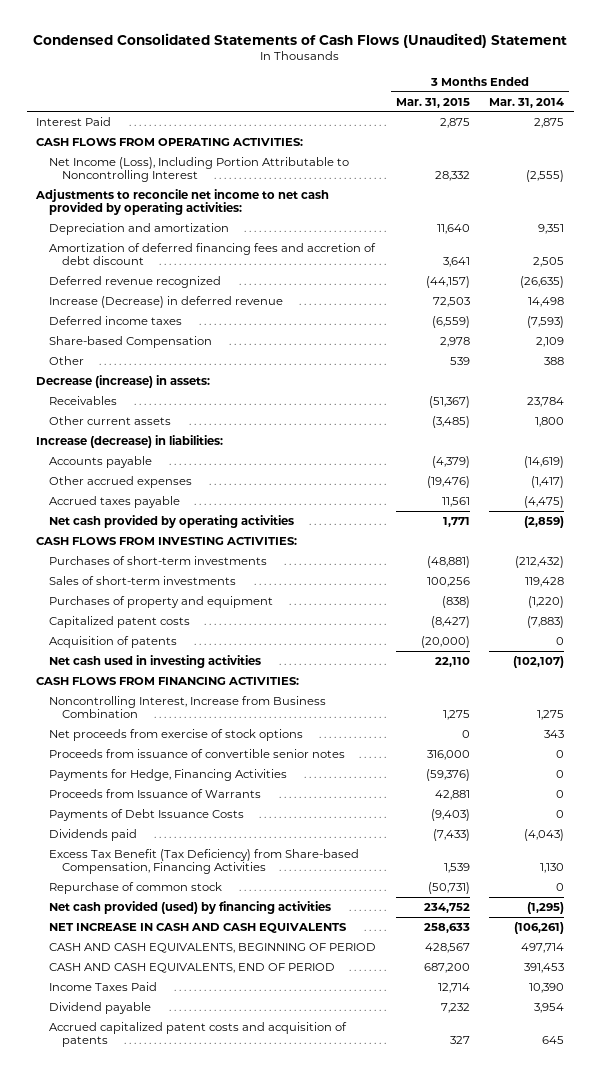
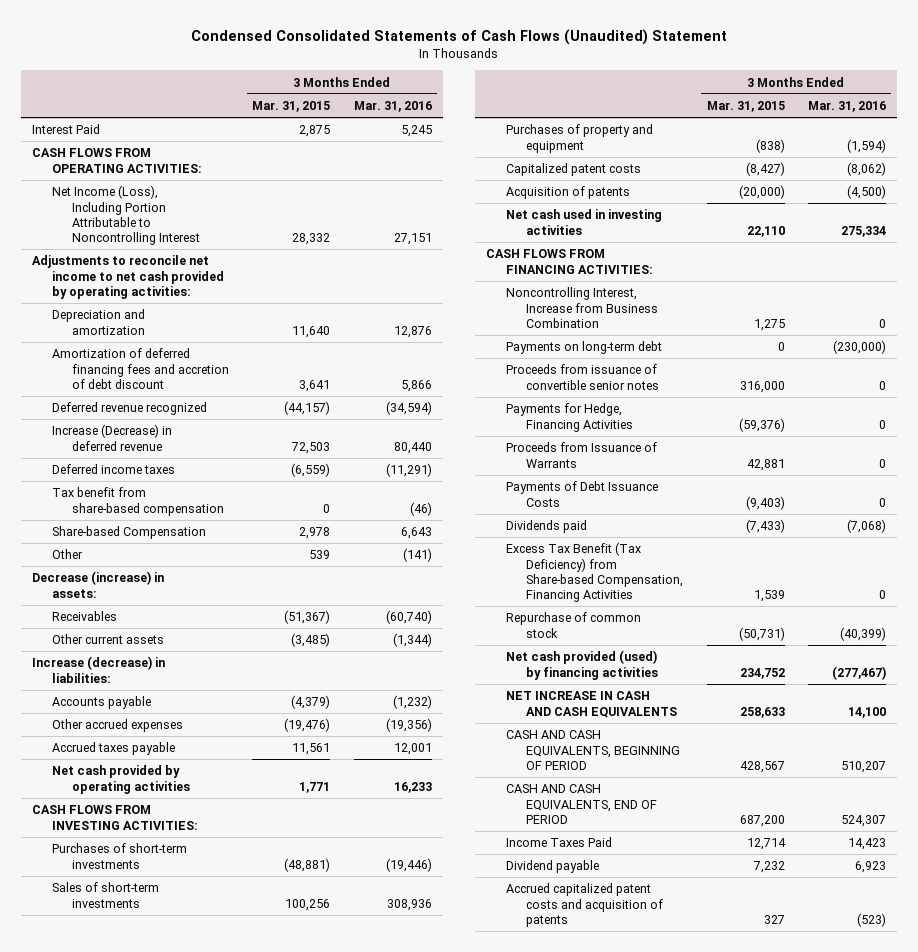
- | 3 Months Ended Mar. 31, 2015 | 3 Months Ended Mar. 31, 2014
+ | 3 Months Ended Mar. 31, 2015 | 3 Months Ended Mar. 31, 2016
+ Tax benefit from share-based compensation | 0 | (46)
- Net proceeds from exercise of stock options | 0 | 343
+ Payments on long-term debt | 0 | (230,000)

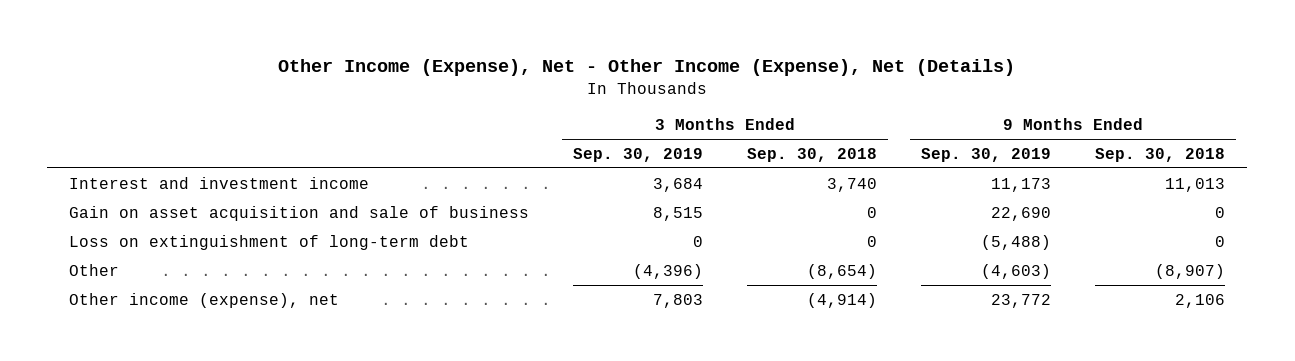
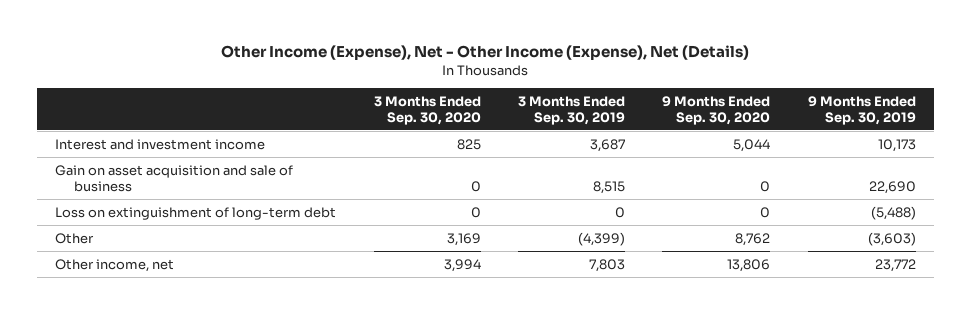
- | 3 Months Ended Sep. 30, 2019 | 3 Months Ended Sep. 30, 2018 | 9 Months Ended Sep. 30, 2019 | 9 Months Ended Sep. 30, 2018
+ | 3 Months Ended Sep. 30, 2020 | 3 Months Ended Sep. 30, 2019 | 9 Months Ended Sep. 30, 2020 | 9 Months Ended Sep. 30, 2019
- Interest and investment income | 3,684 | 3,740 | 11,173 | 11,013
+ Interest and investment income | 825 | 3,687 | 5,044 | 10,173
- Other | (4,396) | (8,654) | (4,603) | (8,907)
- Other income (expense), net | 7,803 | (4,914) | 23,772 | 2,106
+ Other | 3,169 | (4,399) | 8,762 | (3,603)
+ Other income, net | 3,994 | 7,803 | 13,806 | 23,772

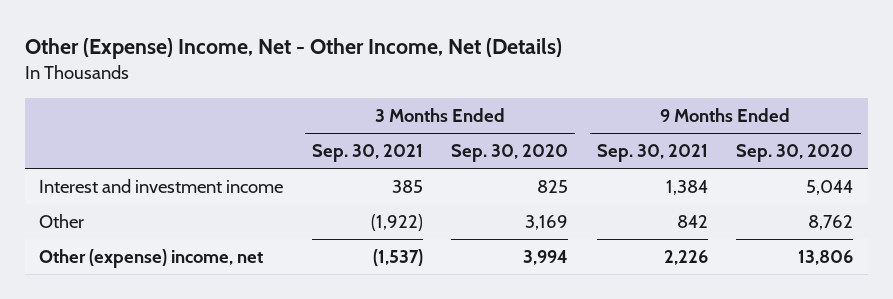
- Other Income (Expense), Net - Other Income (Expense), Net (Details)
+ Other (Expense) Income, Net - Other Income, Net (Details)
- | 3 Months Ended Sep. 30, 2020 | 3 Months Ended Sep. 30, 2019 | 9 Months Ended Sep. 30, 2020 | 9 Months Ended Sep. 30, 2019
+ | 3 Months Ended Sep. 30, 2021 | 3 Months Ended Sep. 30, 2020 | 9 Months Ended Sep. 30, 2021 | 9 Months Ended Sep. 30, 2020
- Gain on asset acquisition and sale of business | 0 | 8,515 | 0 | 22,690
- Loss on extinguishment of long-term debt | 0 | 0 | 0 | (5,488)
- Other income, net | 3,994 | 7,803 | 13,806 | 23,772
+ Other (expense) income, net | (1,537) | 3,994 | 2,226 | 13,806

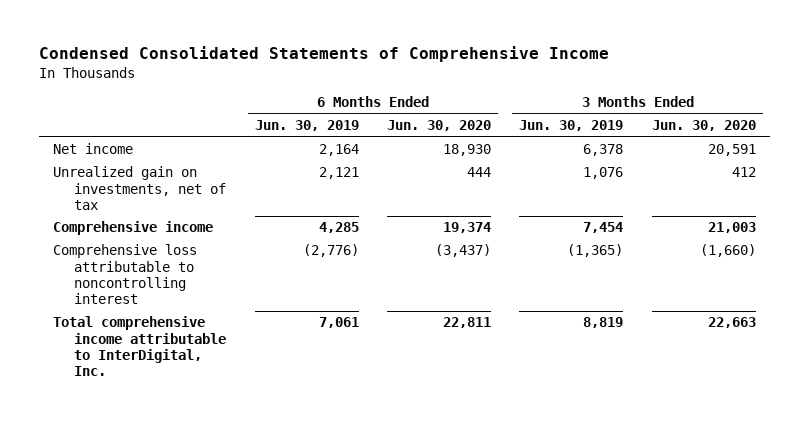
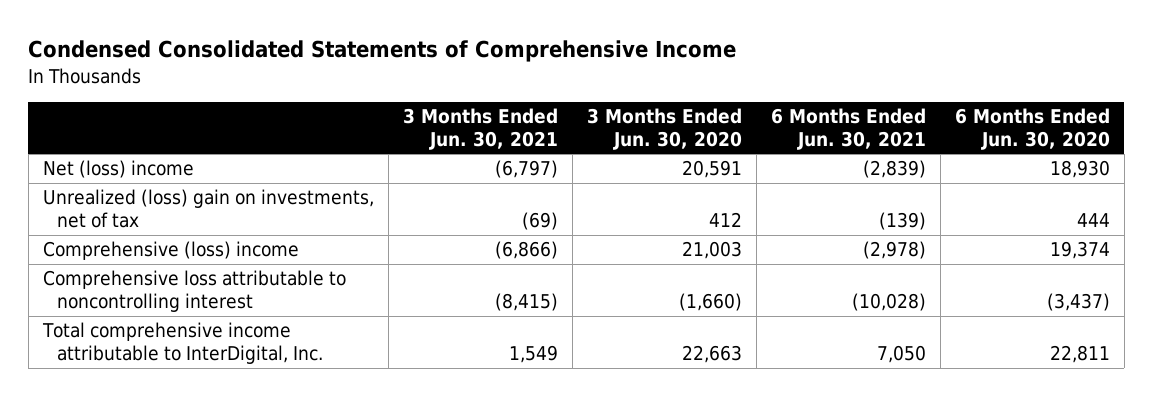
- | 6 Months Ended Jun. 30, 2019 | 6 Months Ended Jun. 30, 2020 | 3 Months Ended Jun. 30, 2019 | 3 Months Ended Jun. 30, 2020
+ | 3 Months Ended Jun. 30, 2021 | 3 Months Ended Jun. 30, 2020 | 6 Months Ended Jun. 30, 2021 | 6 Months Ended Jun. 30, 2020
- Net income | 2,164 | 18,930 | 6,378 | 20,591
- Unrealized gain on investments, net of tax | 2,121 | 444 | 1,076 | 412
- Comprehensive income | 4,285 | 19,374 | 7,454 | 21,003
+ Net (loss) income | (6,797) | 20,591 | (2,839) | 18,930
+ Unrealized (loss) gain on investments, net of tax | (69) | 412 | (139) | 444
+ Comprehensive (loss) income | (6,866) | 21,003 | (2,978) | 19,374

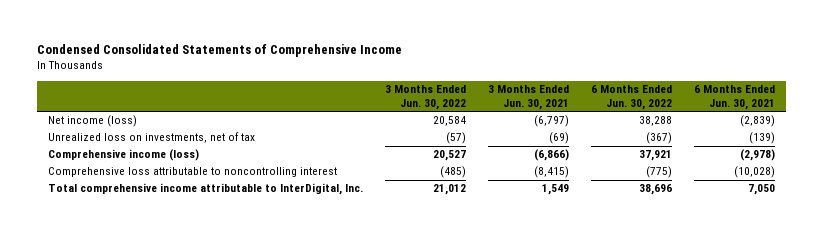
- | 3 Months Ended Jun. 30, 2021 | 3 Months Ended Jun. 30, 2020 | 6 Months Ended Jun. 30, 2021 | 6 Months Ended Jun. 30, 2020
+ | 3 Months Ended Jun. 30, 2022 | 3 Months Ended Jun. 30, 2021 | 6 Months Ended Jun. 30, 2022 | 6 Months Ended Jun. 30, 2021
- Net (loss) income | (6,797) | 20,591 | (2,839) | 18,930
- Unrealized (loss) gain on investments, net of tax | (69) | 412 | (139) | 444
- Comprehensive (loss) income | (6,866) | 21,003 | (2,978) | 19,374
+ Net income (loss) | 20,584 | (6,797) | 38,288 | (2,839)
+ Unrealized loss on investments, net of tax | (57) | (69) | (367) | (139)
+ Comprehensive income (loss) | 20,527 | (6,866) | 37,921 | (2,978)

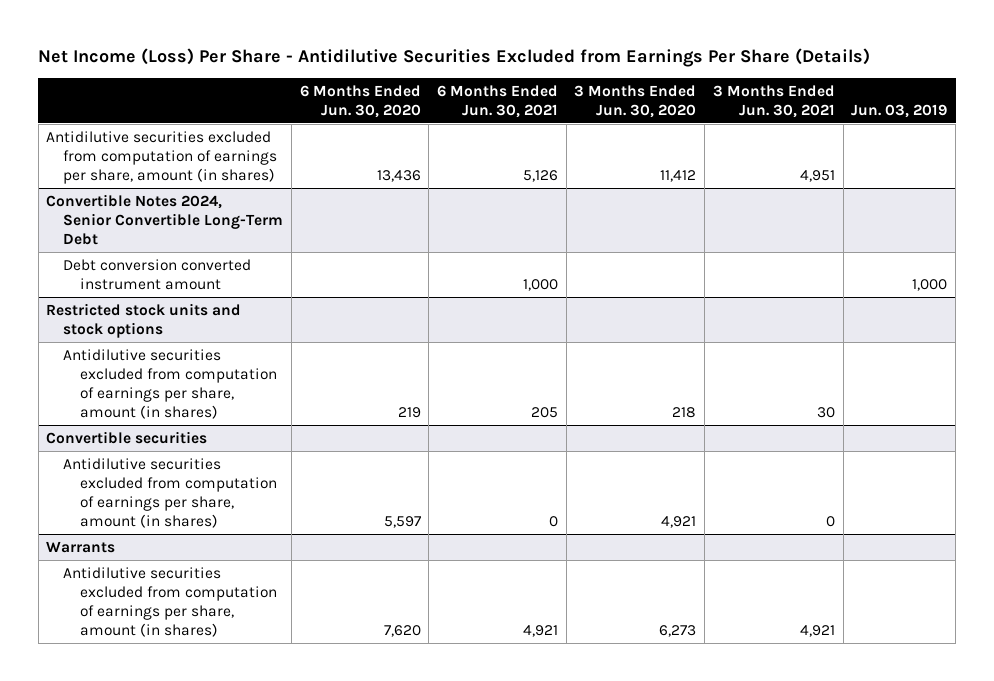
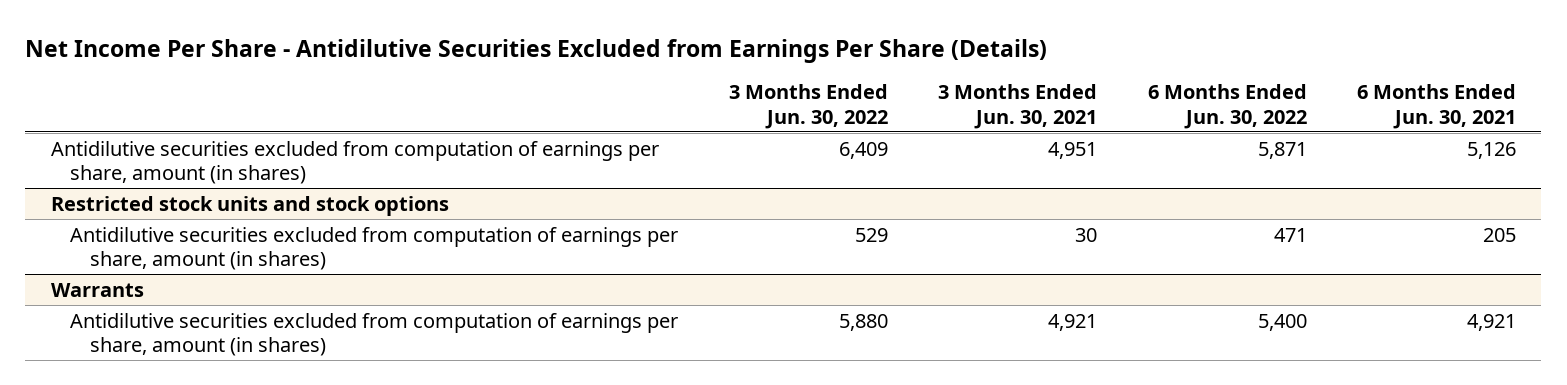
- Net Income (Loss) Per Share - Antidilutive Securities Excluded from Earnings Per Share (Details)
+ Net Income Per Share - Antidilutive Securities Excluded from Earnings Per Share (Details)
- | 6 Months Ended Jun. 30, 2020 | 6 Months Ended Jun. 30, 2021 | 3 Months Ended Jun. 30, 2020 | 3 Months Ended Jun. 30, 2021 | Jun. 03, 2019
+ | 3 Months Ended Jun. 30, 2022 | 3 Months Ended Jun. 30, 2021 | 6 Months Ended Jun. 30, 2022 | 6 Months Ended Jun. 30, 2021
- Convertible Notes 2024, Senior Convertible Long-Term Debt
- Debt conversion converted instrument amount | | 1,000 | | | 1,000
- Convertible securities
- Antidilutive securities excluded from computation of earnings per share, amount (in shares) | 5,597 | 0 | 4,921 | 0 |

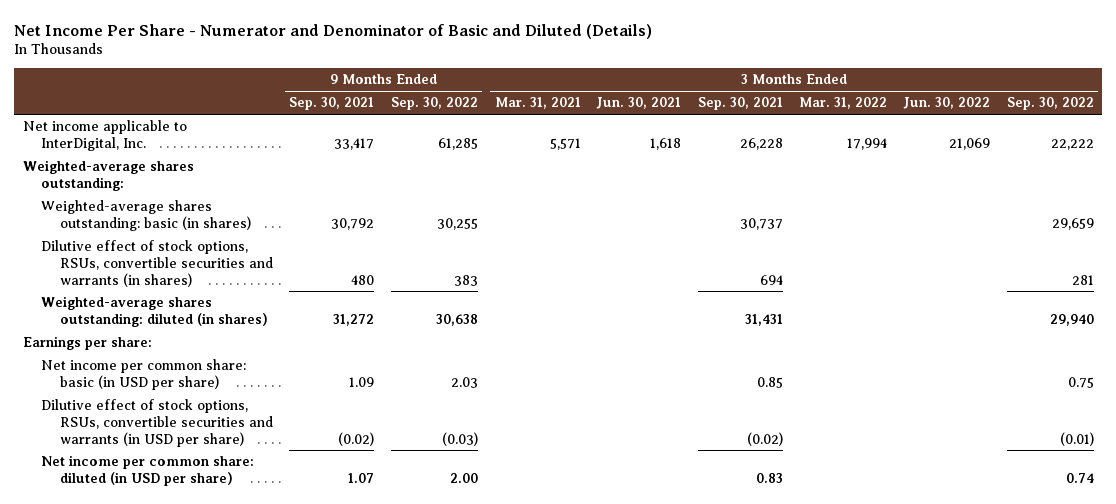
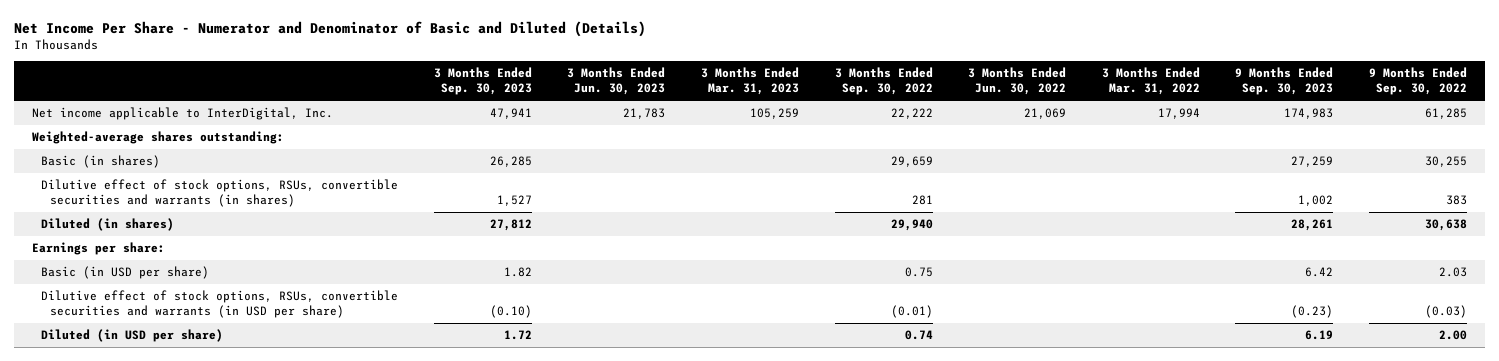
- | 9 Months Ended Sep. 30, 2021 | 9 Months Ended Sep. 30, 2022 | 3 Months Ended Mar. 31, 2021 | 3 Months Ended Jun. 30, 2021 | 3 Months Ended Sep. 30, 2021 | 3 Months Ended Mar. 31, 2022 | 3 Months Ended Jun. 30, 2022 | 3 Months Ended Sep. 30, 2022
+ | 3 Months Ended Sep. 30, 2023 | 3 Months Ended Jun. 30, 2023 | 3 Months Ended Mar. 31, 2023 | 3 Months Ended Sep. 30, 2022 | 3 Months Ended Jun. 30, 2022 | 3 Months Ended Mar. 31, 2022 | 9 Months Ended Sep. 30, 2023 | 9 Months Ended Sep. 30, 2022
- Weighted-average shares outstanding: basic (in shares) | 30,792 | 30,255 | | | 30,737 | | | 29,659
+ Basic (in shares) | 26,285 | | | 29,659 | | | 27,259 | 30,255
- Weighted-average shares outstanding: diluted (in shares) | 31,272 | 30,638 | | | 31,431 | | | 29,940
+ Diluted (in shares) | 27,812 | | | 29,940 | | | 28,261 | 30,638
- Net income per common share: basic (in USD per share) | 1.09 | 2.03 | | | 0.85 | | | 0.75
+ Basic (in USD per share) | 1.82 | | | 0.75 | | | 6.42 | 2.03
- Net income per common share: diluted (in USD per share) | 1.07 | 2.00 | | | 0.83 | | | 0.74
+ Diluted (in USD per share) | 1.72 | | | 0.74 | | | 6.19 | 2.00

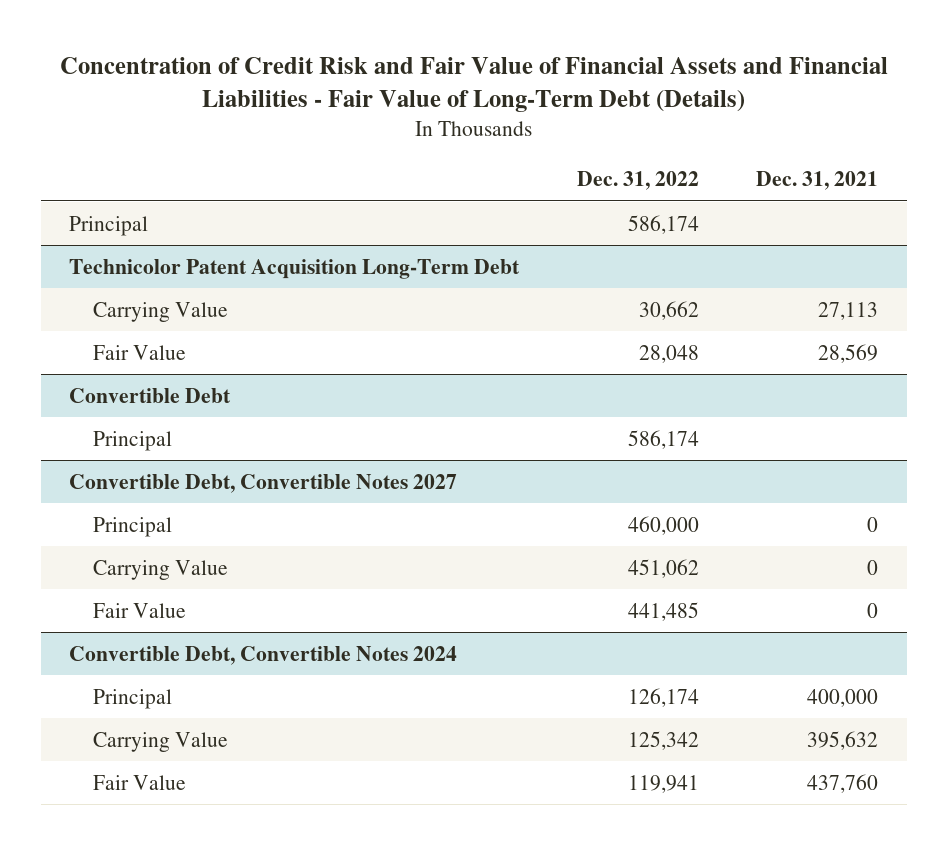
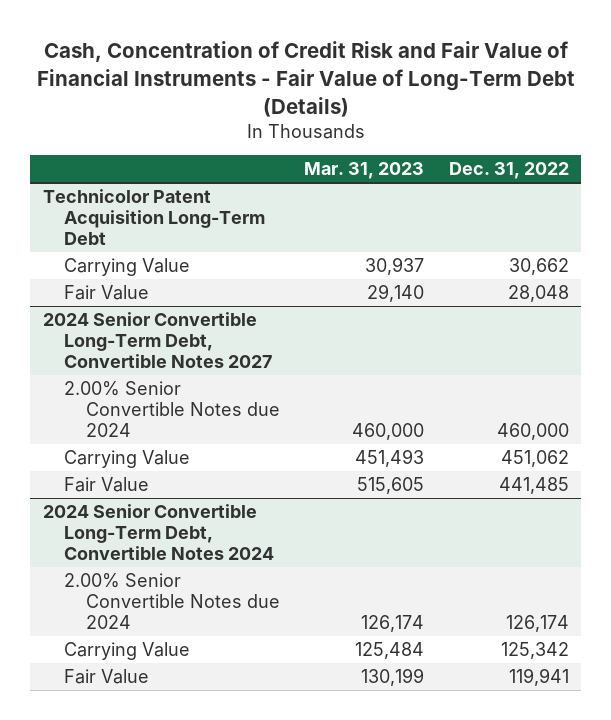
- Concentration of Credit Risk and Fair Value of Financial Assets and Financial Liabilities - Fair Value of Long-Term Debt (Details)
+ Cash, Concentration of Credit Risk and Fair Value of Financial Instruments - Fair Value of Long-Term Debt (Details)
- | Dec. 31, 2022 | Dec. 31, 2021
+ | Mar. 31, 2023 | Dec. 31, 2022
- Principal | 586,174 |
- Convertible Debt
- Principal | 586,174 |
- Convertible Debt, Convertible Notes 2027
- Principal | 460,000 | 0
+ 2024 Senior Convertible Long-Term Debt, Convertible Notes 2027
+ 2.00% Senior Convertible Notes due 2024 | 460,000 | 460,000
- Convertible Debt, Convertible Notes 2024
- Principal | 126,174 | 400,000
+ 2024 Senior Convertible Long-Term Debt, Convertible Notes 2024
+ 2.00% Senior Convertible Notes due 2024 | 126,174 | 126,174

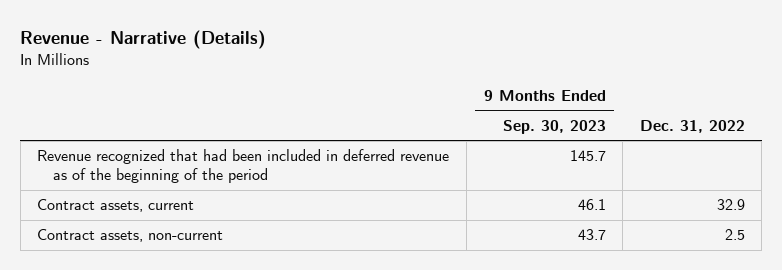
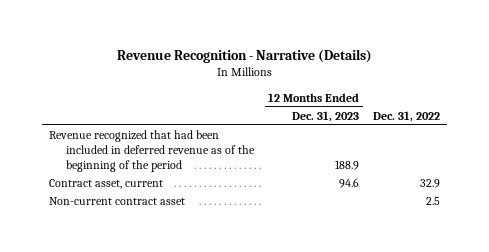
- Revenue - Narrative (Details)
+ Revenue Recognition - Narrative (Details)
- | 9 Months Ended Sep. 30, 2023 | Dec. 31, 2022
+ | 12 Months Ended Dec. 31, 2023 | Dec. 31, 2022
- Contract assets, current | 46.1 | 32.9
- Contract assets, non-current | 43.7 | 2.5
+ Contract asset, current | 94.6 | 32.9
+ Non-current contract asset | | 2.5

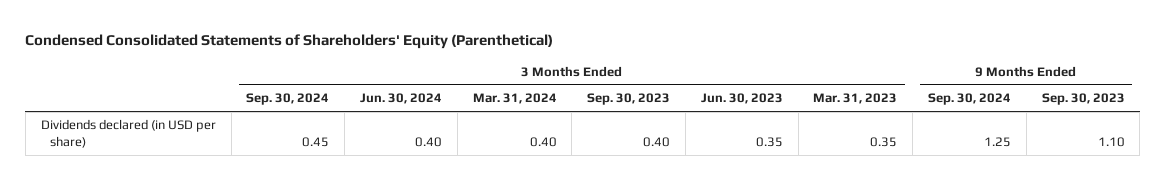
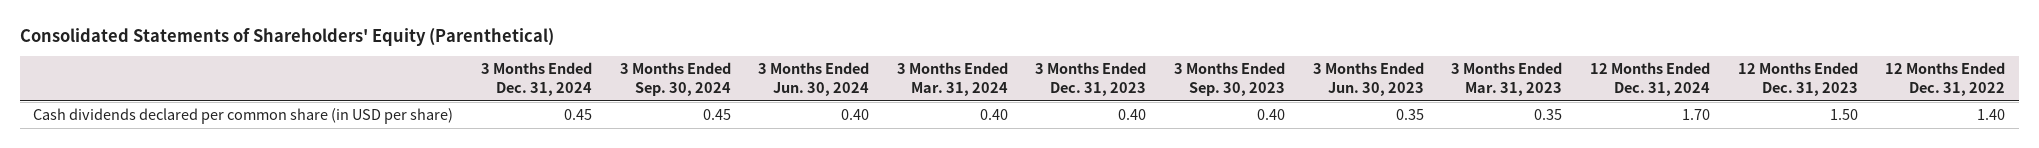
- Condensed Consolidated Statements of Shareholders' Equity (Parenthetical)
+ Consolidated Statements of Shareholders' Equity (Parenthetical)
- | 3 Months Ended Sep. 30, 2024 | 3 Months Ended Jun. 30, 2024 | 3 Months Ended Mar. 31, 2024 | 3 Months Ended Sep. 30, 2023 | 3 Months Ended Jun. 30, 2023 | 3 Months Ended Mar. 31, 2023 | 9 Months Ended Sep. 30, 2024 | 9 Months Ended Sep. 30, 2023
+ | 3 Months Ended Dec. 31, 2024 | 3 Months Ended Sep. 30, 2024 | 3 Months Ended Jun. 30, 2024 | 3 Months Ended Mar. 31, 2024 | 3 Months Ended Dec. 31, 2023 | 3 Months Ended Sep. 30, 2023 | 3 Months Ended Jun. 30, 2023 | 3 Months Ended Mar. 31, 2023 | 12 Months Ended Dec. 31, 2024 | 12 Months Ended Dec. 31, 2023 | 12 Months Ended Dec. 31, 2022
- Dividends declared (in USD per share) | 0.45 | 0.40 | 0.40 | 0.40 | 0.35 | 0.35 | 1.25 | 1.10
+ Cash dividends declared per common share (in USD per share) | 0.45 | 0.45 | 0.40 | 0.40 | 0.40 | 0.40 | 0.35 | 0.35 | 1.70 | 1.50 | 1.40

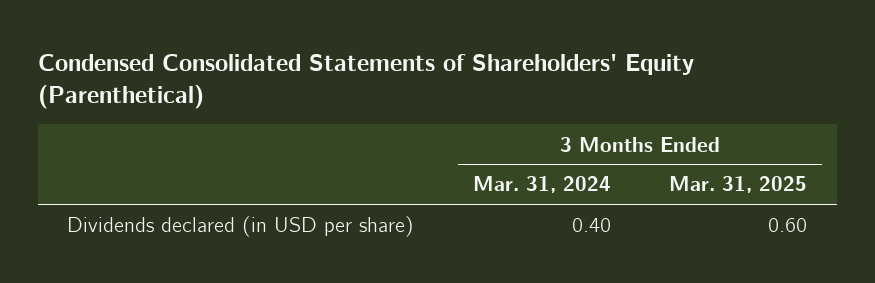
- Consolidated Statements of Shareholders' Equity (Parenthetical)
+ Condensed Consolidated Statements of Shareholders' Equity (Parenthetical)
- | 3 Months Ended Dec. 31, 2024 | 3 Months Ended Sep. 30, 2024 | 3 Months Ended Jun. 30, 2024 | 3 Months Ended Mar. 31, 2024 | 3 Months Ended Dec. 31, 2023 | 3 Months Ended Sep. 30, 2023 | 3 Months Ended Jun. 30, 2023 | 3 Months Ended Mar. 31, 2023 | 12 Months Ended Dec. 31, 2024 | 12 Months Ended Dec. 31, 2023 | 12 Months Ended Dec. 31, 2022
+ | 3 Months Ended Mar. 31, 2024 | 3 Months Ended Mar. 31, 2025
- Cash dividends declared per common share (in USD per share) | 0.45 | 0.45 | 0.40 | 0.40 | 0.40 | 0.40 | 0.35 | 0.35 | 1.70 | 1.50 | 1.40
+ Dividends declared (in USD per share) | 0.40 | 0.60

